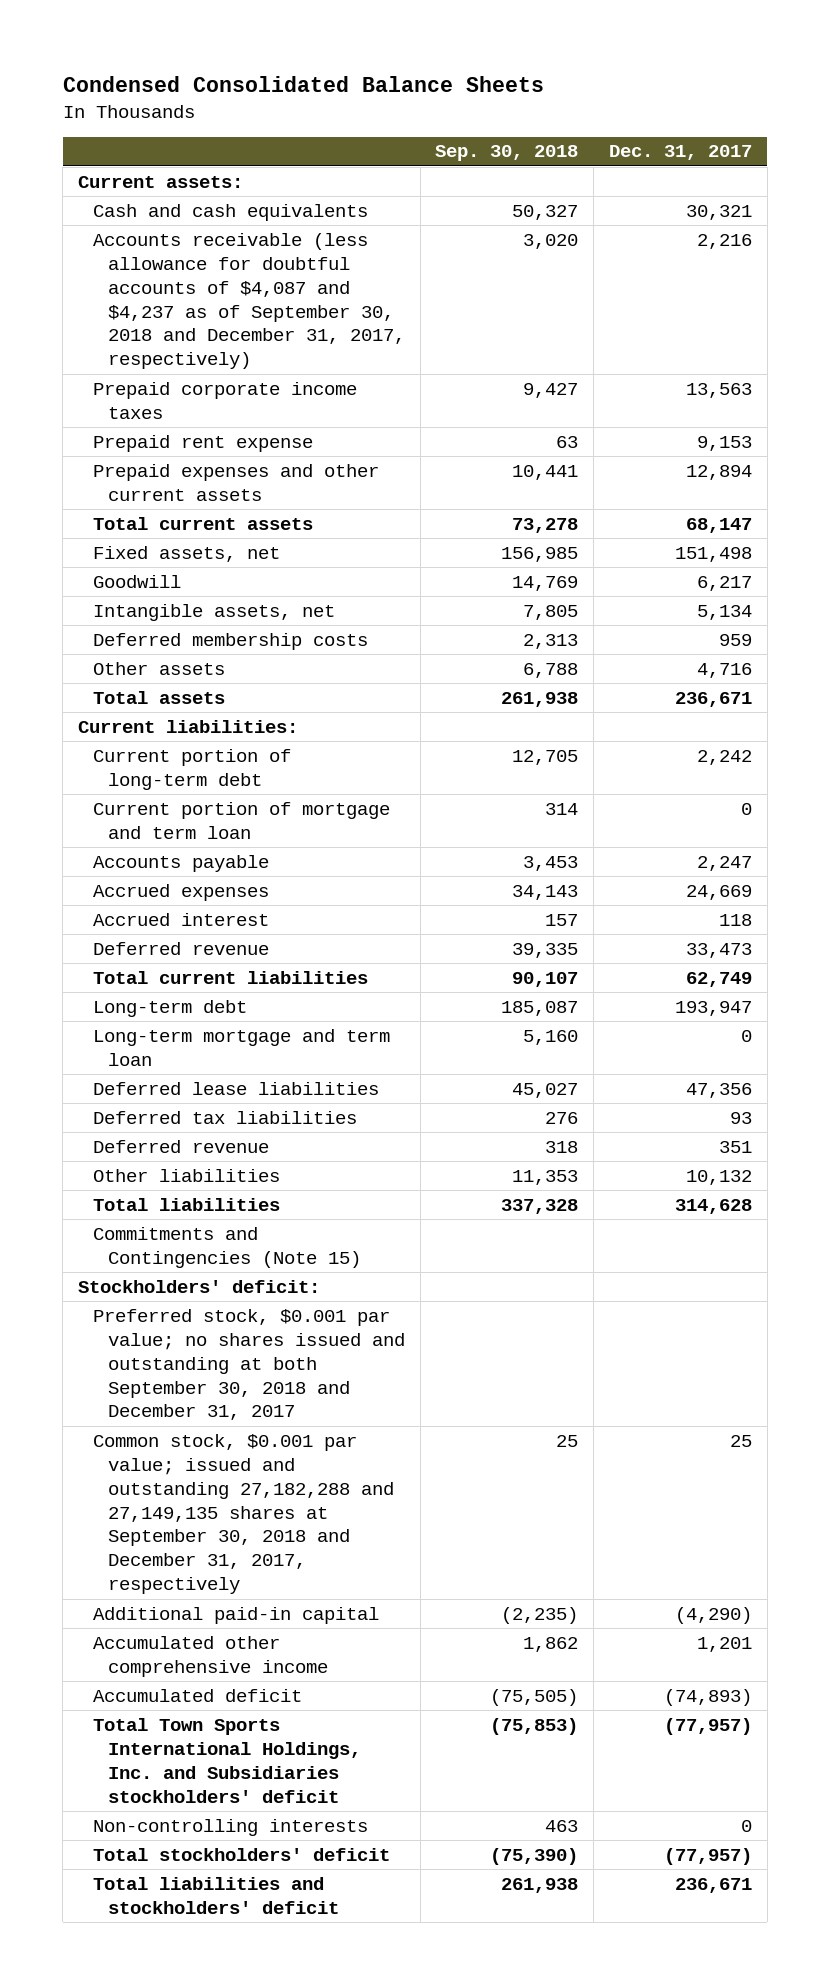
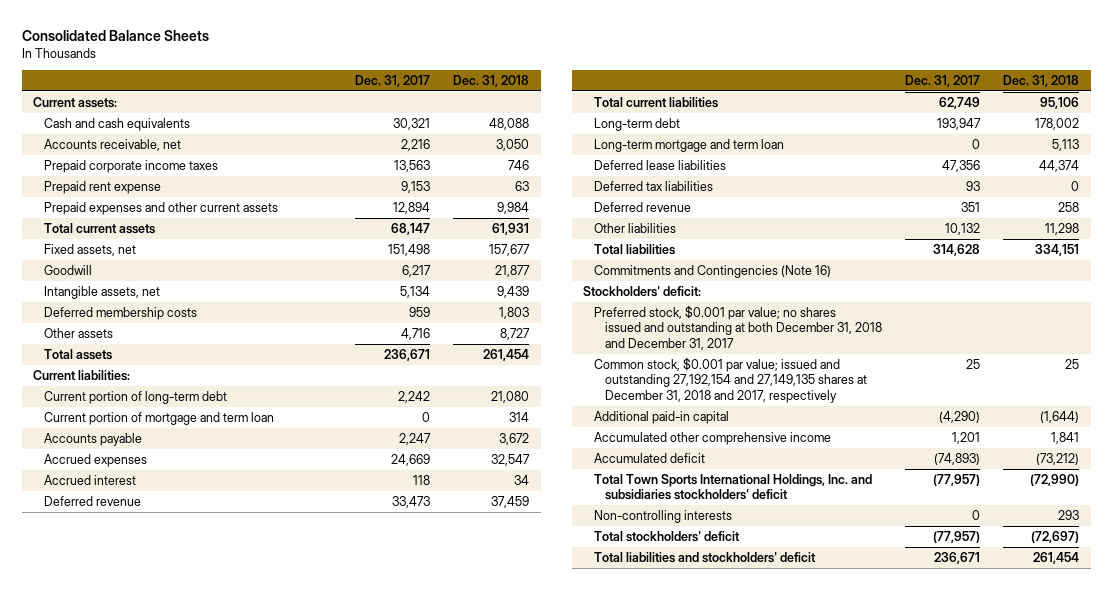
- Condensed Consolidated Balance Sheets
+ Consolidated Balance Sheets
- | Sep. 30, 2018 | Dec. 31, 2017
+ | Dec. 31, 2017 | Dec. 31, 2018
- Accounts receivable (less allowance for doubtful accounts of $4,087 and $4,237 as of September 30, 2018 and December 31, 2017, respectively) | 3,020 | 2,216
+ Accounts receivable, net | 2,216 | 3,050
- Commitments and Contingencies (Note 15)
+ Commitments and Contingencies (Note 16)
- Preferred stock, $0.001 par value; no shares issued and outstanding at both September 30, 2018 and December 31, 2017
- Common stock, $0.001 par value; issued and outstanding 27,182,288 and 27,149,135 shares at September 30, 2018 and December 31, 2017, respectively | 25 | 25
+ Preferred stock, $0.001 par value; no shares issued and outstanding at both December 31, 2018 and December 31, 2017
+ Common stock, $0.001 par value; issued and outstanding 27,192,154 and 27,149,135 shares at December 31, 2018 and 2017, respectively | 25 | 25
- Total Town Sports International Holdings, Inc. and Subsidiaries stockholders' deficit | (75,853) | (77,957)
+ Total Town Sports International Holdings, Inc. and subsidiaries stockholders' deficit | (77,957) | (72,990)

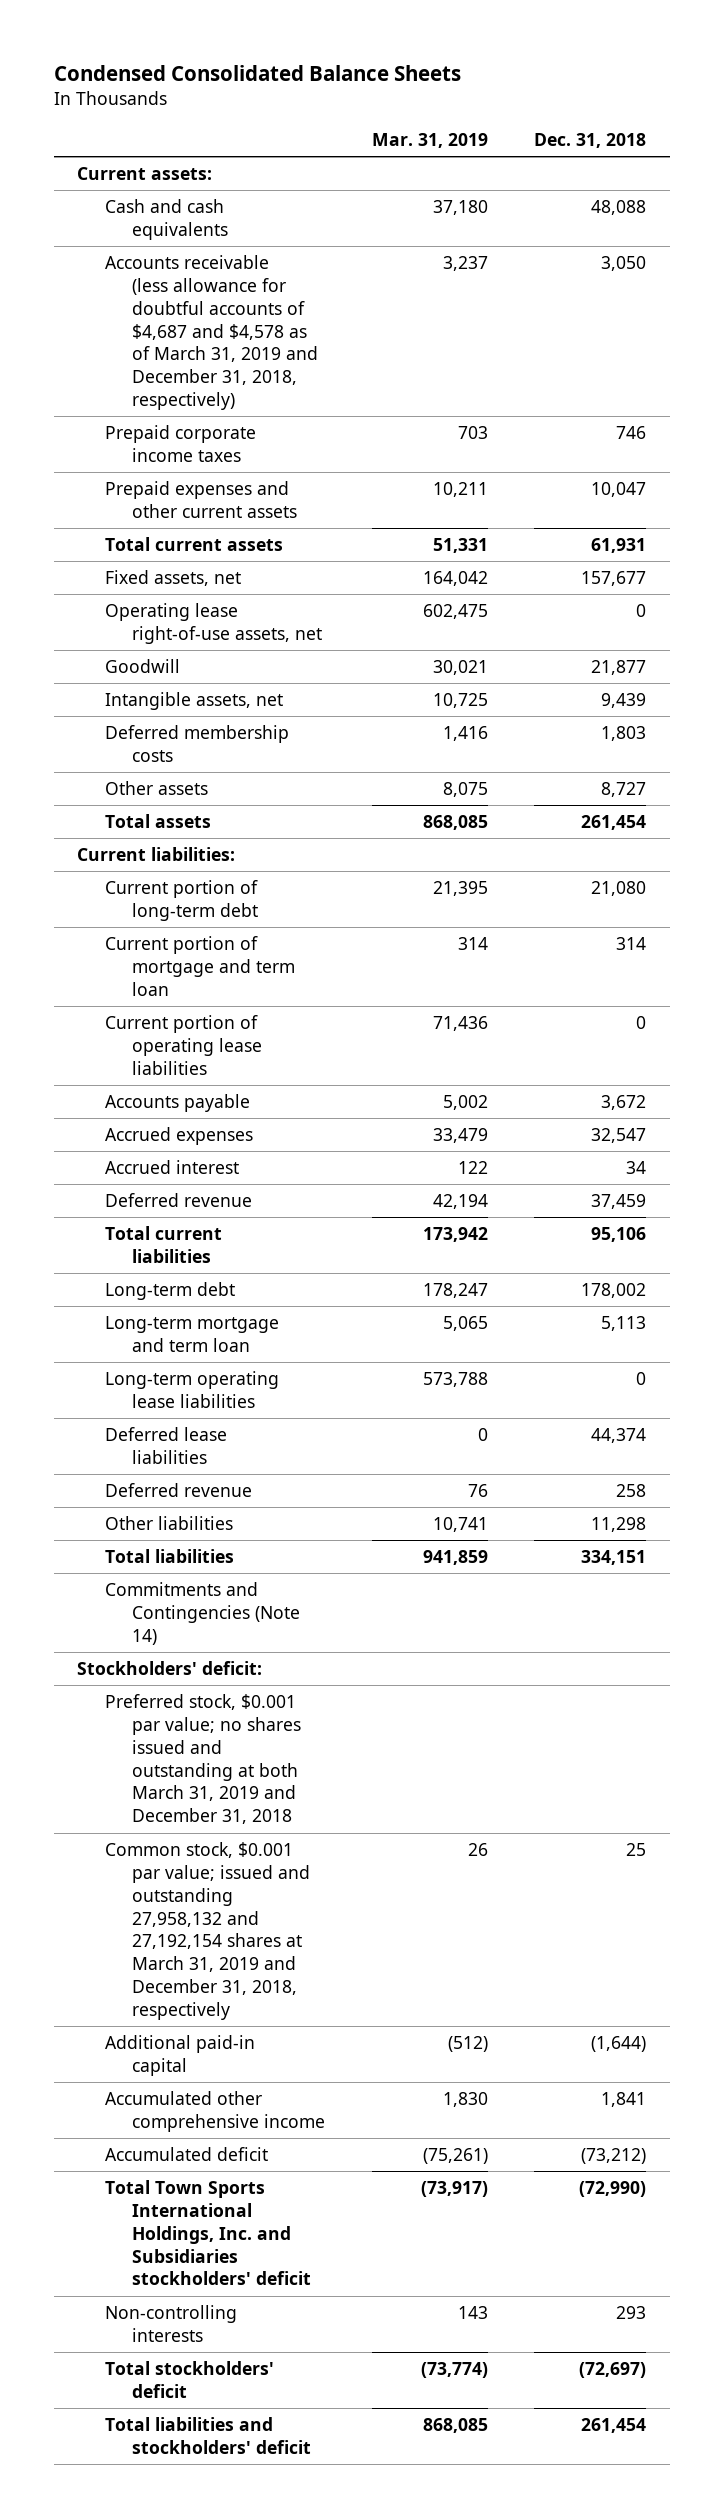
- Consolidated Balance Sheets
+ Condensed Consolidated Balance Sheets
- | Dec. 31, 2017 | Dec. 31, 2018
+ | Mar. 31, 2019 | Dec. 31, 2018
- Accounts receivable, net | 2,216 | 3,050
+ Accounts receivable (less allowance for doubtful accounts of $4,687 and $4,578 as of March 31, 2019 and December 31, 2018, respectively) | 3,237 | 3,050
- Prepaid rent expense | 9,153 | 63
- Prepaid expenses and other current assets | 12,894 | 9,984
+ Prepaid expenses and other current assets | 10,211 | 10,047
+ Operating lease right-of-use assets, net | 602,475 | 0
+ Current portion of operating lease liabilities | 71,436 | 0
+ Long-term operating lease liabilities | 573,788 | 0
- Deferred tax liabilities | 93 | 0
- Commitments and Contingencies (Note 16)
+ Commitments and Contingencies (Note 14)
- Preferred stock, $0.001 par value; no shares issued and outstanding at both December 31, 2018 and December 31, 2017
- Common stock, $0.001 par value; issued and outstanding 27,192,154 and 27,149,135 shares at December 31, 2018 and 2017, respectively | 25 | 25
+ Preferred stock, $0.001 par value; no shares issued and outstanding at both March 31, 2019 and December 31, 2018
+ Common stock, $0.001 par value; issued and outstanding 27,958,132 and 27,192,154 shares at March 31, 2019 and December 31, 2018, respectively | 26 | 25
- Total Town Sports International Holdings, Inc. and subsidiaries stockholders' deficit | (77,957) | (72,990)
+ Total Town Sports International Holdings, Inc. and Subsidiaries stockholders' deficit | (73,917) | (72,990)

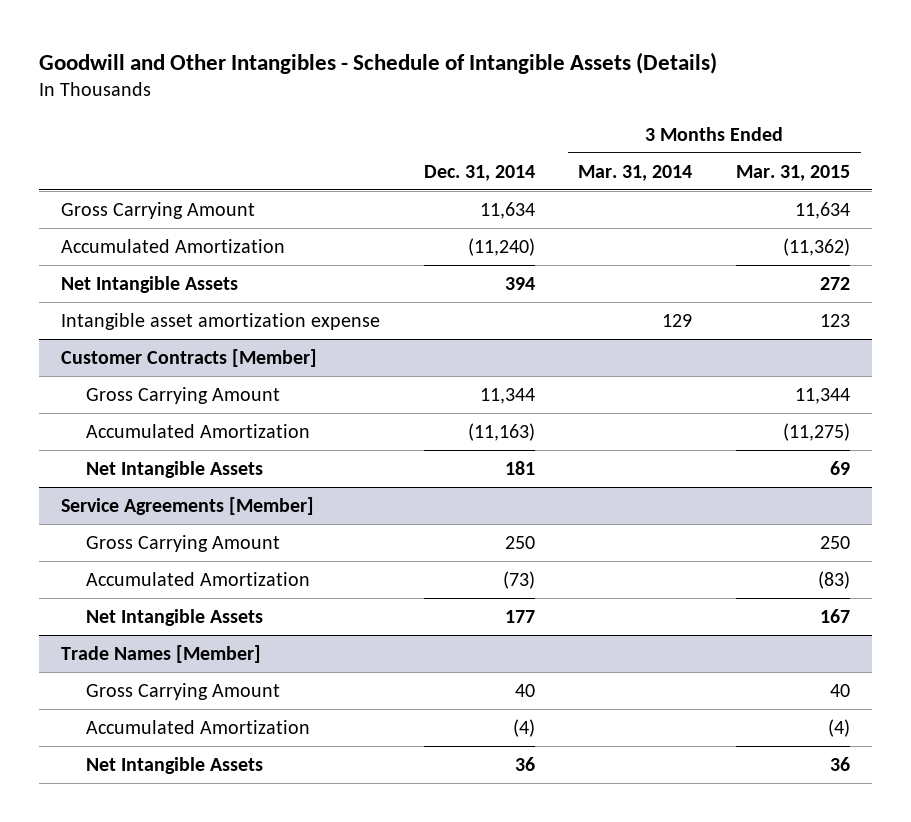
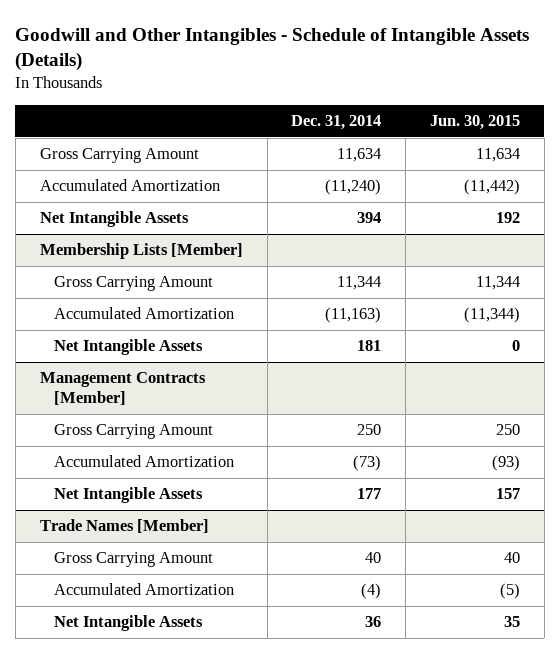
- | Dec. 31, 2014 | 3 Months Ended Mar. 31, 2014 | 3 Months Ended Mar. 31, 2015
+ | Dec. 31, 2014 | Jun. 30, 2015
- Intangible asset amortization expense | | 129 | 123
- Customer Contracts [Member]
+ Membership Lists [Member]
- Service Agreements [Member]
+ Management Contracts [Member]

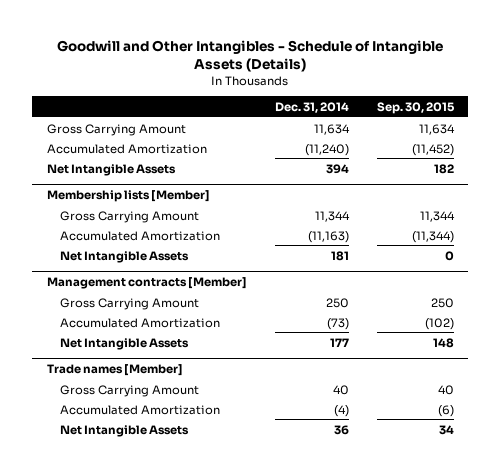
- | Dec. 31, 2014 | Jun. 30, 2015
+ | Dec. 31, 2014 | Sep. 30, 2015
- Membership Lists [Member]
+ Membership lists [Member]
- Management Contracts [Member]
+ Management contracts [Member]
- Trade Names [Member]
+ Trade names [Member]

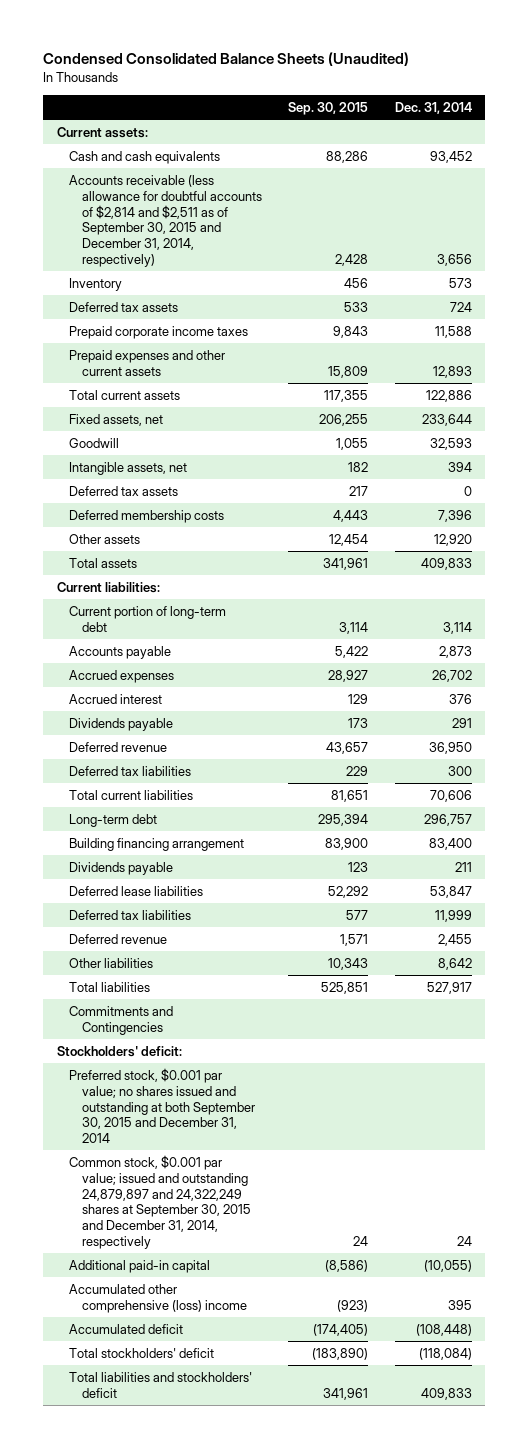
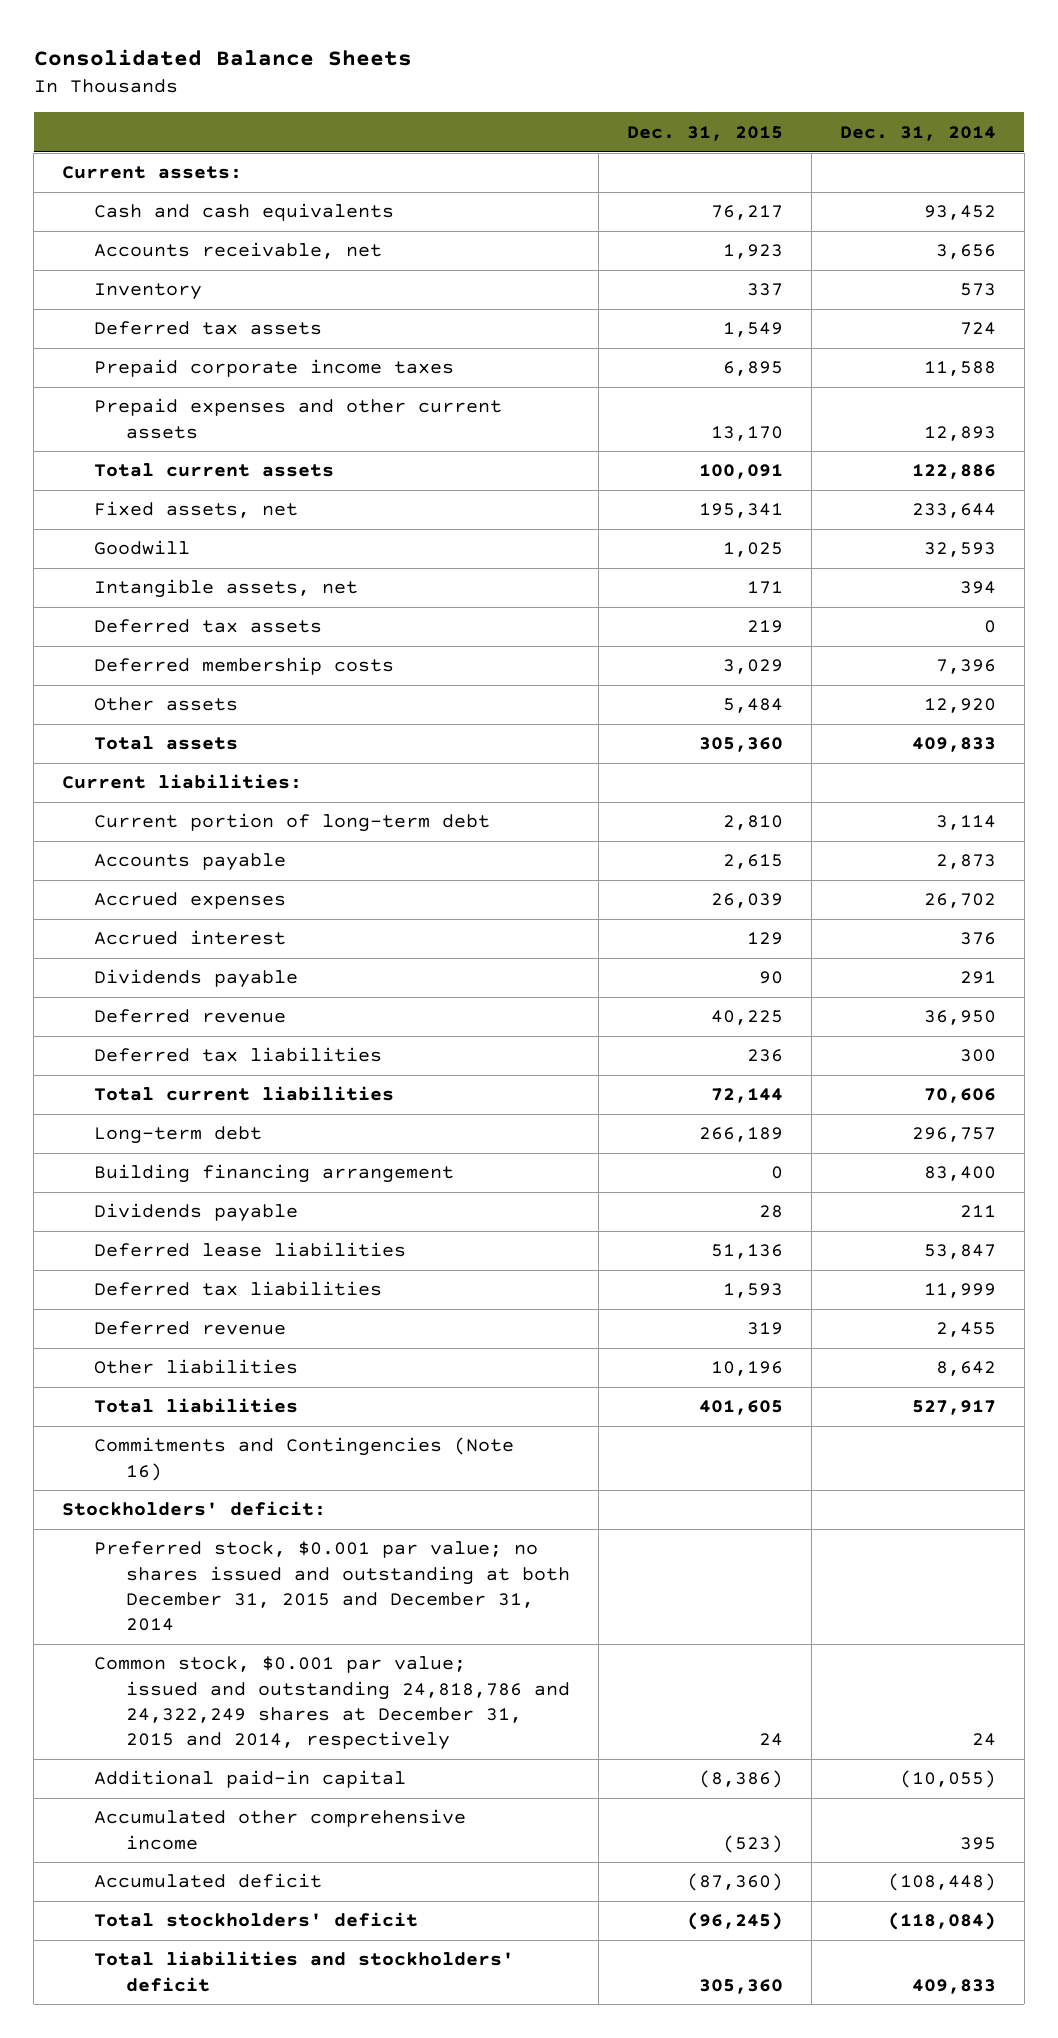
- Condensed Consolidated Balance Sheets (Unaudited)
+ Consolidated Balance Sheets
- | Sep. 30, 2015 | Dec. 31, 2014
+ | Dec. 31, 2015 | Dec. 31, 2014
- Accounts receivable (less allowance for doubtful accounts of $2,814 and $2,511 as of September 30, 2015 and December 31, 2014, respectively) | 2,428 | 3,656
+ Accounts receivable, net | 1,923 | 3,656
- Commitments and Contingencies
+ Commitments and Contingencies (Note 16)
- Preferred stock, $0.001 par value; no shares issued and outstanding at both September 30, 2015 and December 31, 2014
- Common stock, $0.001 par value; issued and outstanding 24,879,897 and 24,322,249 shares at September 30, 2015 and December 31, 2014, respectively | 24 | 24
+ Preferred stock, $0.001 par value; no shares issued and outstanding at both December 31, 2015 and December 31, 2014
+ Common stock, $0.001 par value; issued and outstanding 24,818,786 and 24,322,249 shares at December 31, 2015 and 2014, respectively | 24 | 24
- Accumulated other comprehensive (loss) income | (923) | 395
+ Accumulated other comprehensive income | (523) | 395

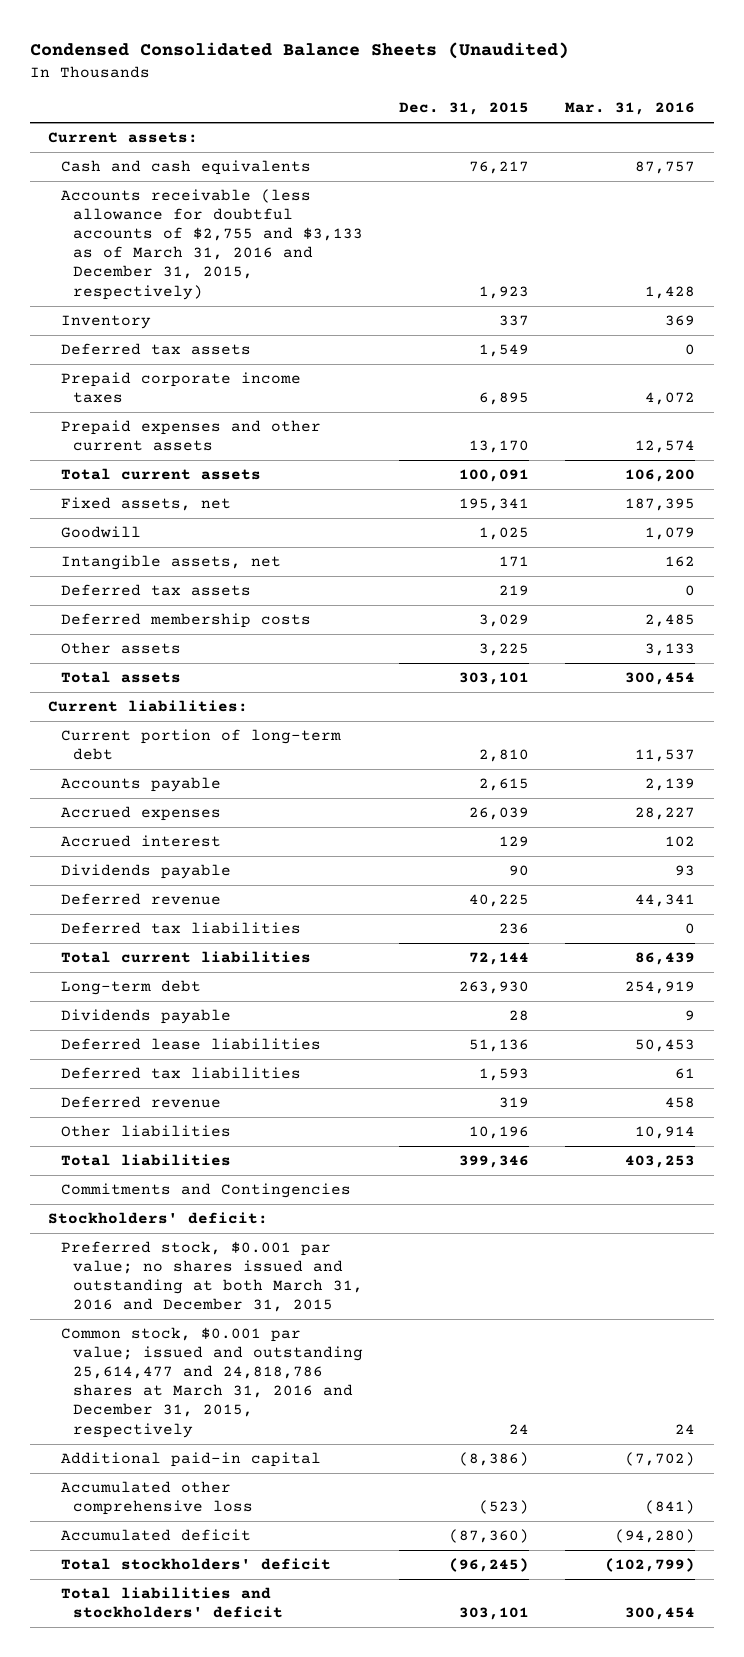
- Consolidated Balance Sheets
+ Condensed Consolidated Balance Sheets (Unaudited)
- | Dec. 31, 2015 | Dec. 31, 2014
+ | Dec. 31, 2015 | Mar. 31, 2016
- Accounts receivable, net | 1,923 | 3,656
+ Accounts receivable (less allowance for doubtful accounts of $2,755 and $3,133 as of March 31, 2016 and December 31, 2015, respectively) | 1,923 | 1,428
- Other assets | 5,484 | 12,920
- Total assets | 305,360 | 409,833
+ Other assets | 3,225 | 3,133
+ Total assets | 303,101 | 300,454
- Long-term debt | 266,189 | 296,757
- Building financing arrangement | 0 | 83,400
+ Long-term debt | 263,930 | 254,919
- Total liabilities | 401,605 | 527,917
- Commitments and Contingencies (Note 16)
+ Total liabilities | 399,346 | 403,253
+ Commitments and Contingencies
- Preferred stock, $0.001 par value; no shares issued and outstanding at both December 31, 2015 and December 31, 2014
- Common stock, $0.001 par value; issued and outstanding 24,818,786 and 24,322,249 shares at December 31, 2015 and 2014, respectively | 24 | 24
+ Preferred stock, $0.001 par value; no shares issued and outstanding at both March 31, 2016 and December 31, 2015
+ Common stock, $0.001 par value; issued and outstanding 25,614,477 and 24,818,786 shares at March 31, 2016 and December 31, 2015, respectively | 24 | 24
- Accumulated other comprehensive income | (523) | 395
+ Accumulated other comprehensive loss | (523) | (841)
- Total liabilities and stockholders' deficit | 305,360 | 409,833
+ Total liabilities and stockholders' deficit | 303,101 | 300,454

